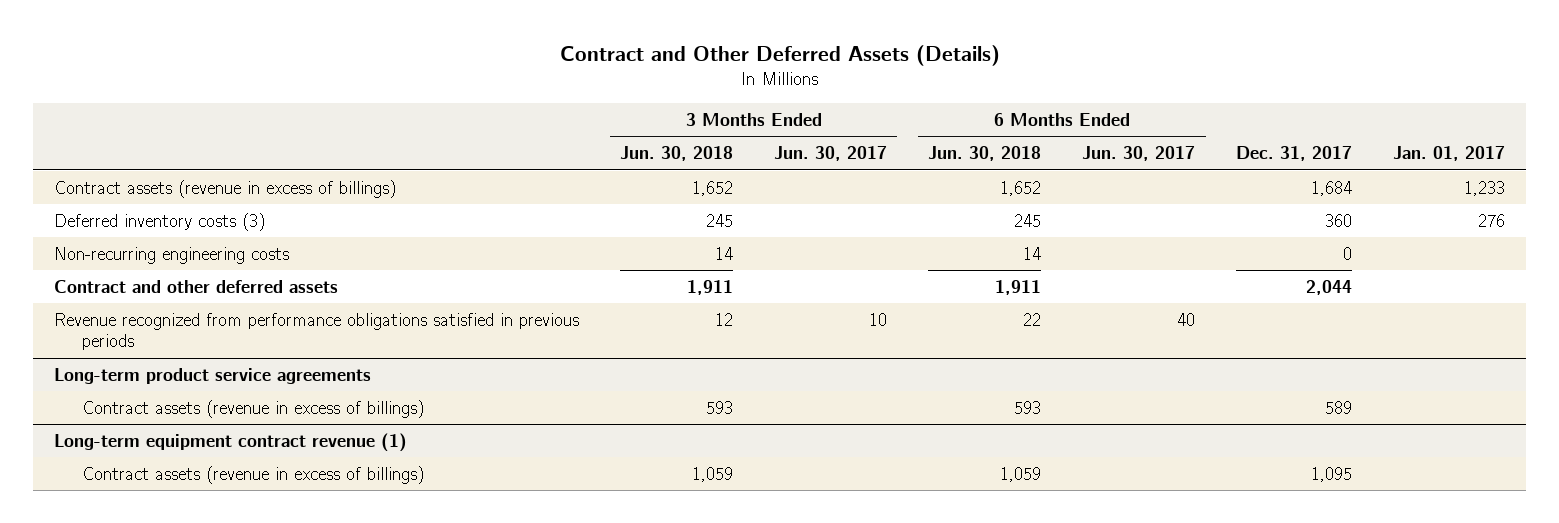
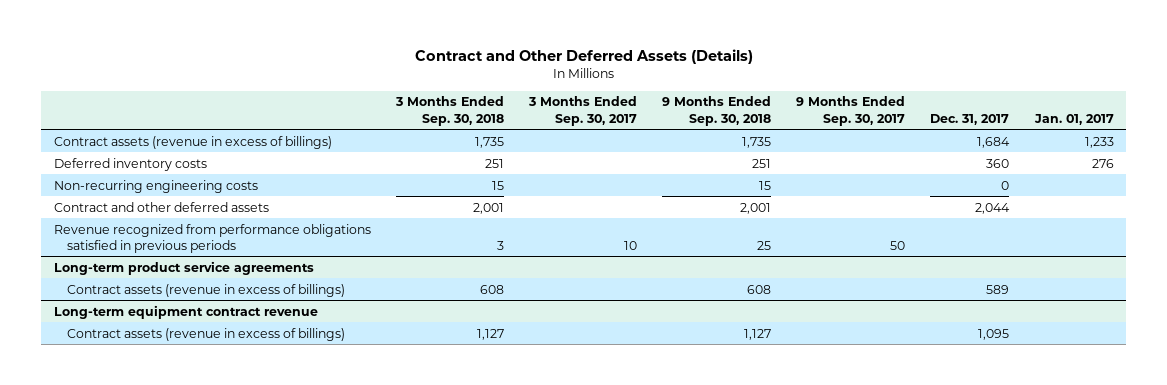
- | 3 Months Ended Jun. 30, 2018 | 3 Months Ended Jun. 30, 2017 | 6 Months Ended Jun. 30, 2018 | 6 Months Ended Jun. 30, 2017 | Dec. 31, 2017 | Jan. 01, 2017
+ | 3 Months Ended Sep. 30, 2018 | 3 Months Ended Sep. 30, 2017 | 9 Months Ended Sep. 30, 2018 | 9 Months Ended Sep. 30, 2017 | Dec. 31, 2017 | Jan. 01, 2017
- Deferred inventory costs (3) | 245 | | 245 | | 360 | 276
+ Deferred inventory costs | 251 | | 251 | | 360 | 276
- Long-term equipment contract revenue (1)
+ Long-term equipment contract revenue

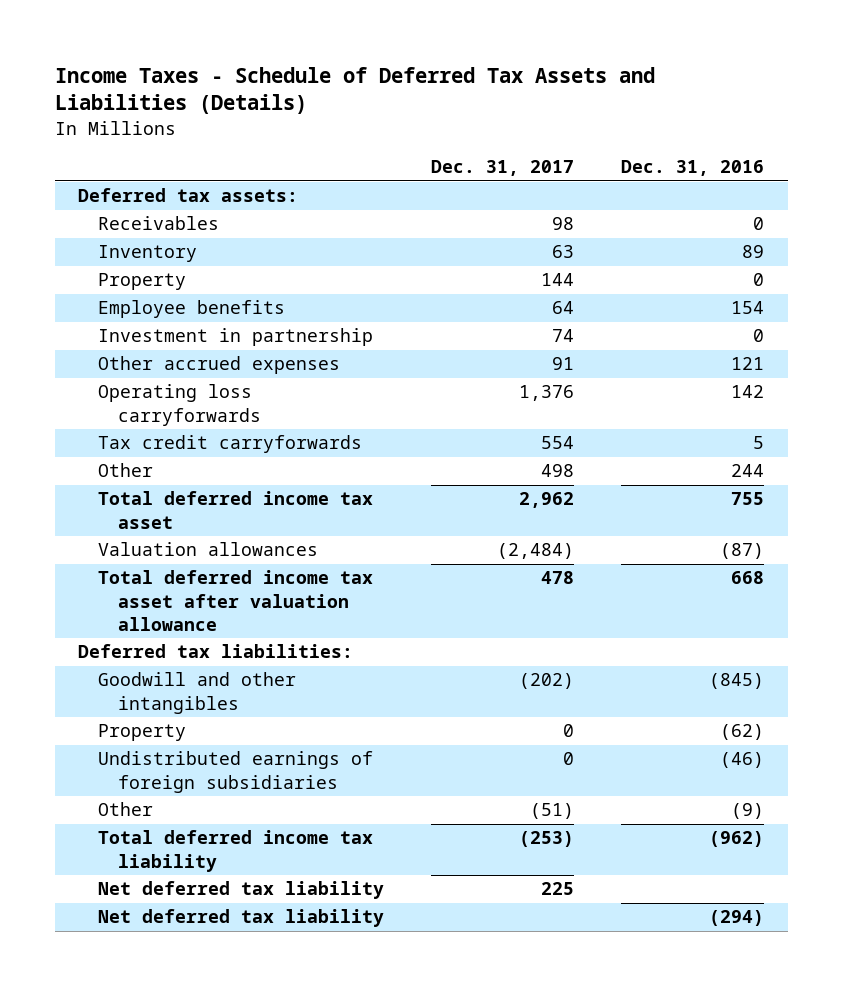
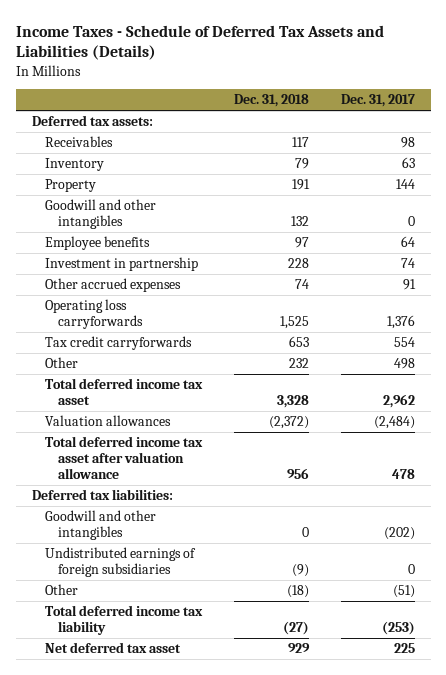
- | Dec. 31, 2017 | Dec. 31, 2016
+ | Dec. 31, 2018 | Dec. 31, 2017
+ Goodwill and other intangibles | 132 | 0
- Property | 0 | (62)
- Net deferred tax liability | 225 |
- Net deferred tax liability | | (294)
+ Net deferred tax asset | 929 | 225

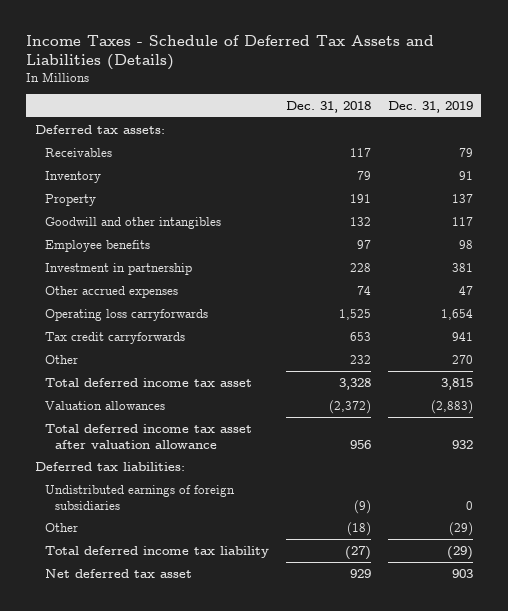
- | Dec. 31, 2018 | Dec. 31, 2017
+ | Dec. 31, 2018 | Dec. 31, 2019
- Goodwill and other intangibles | 0 | (202)

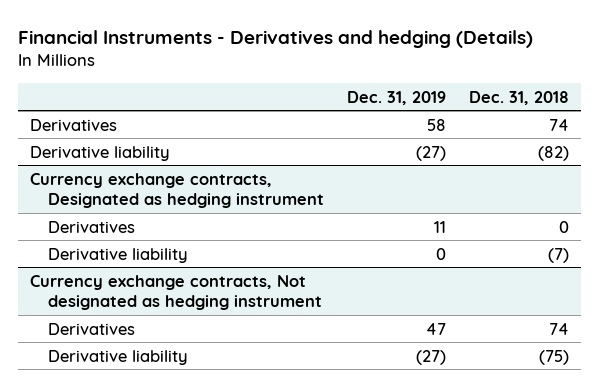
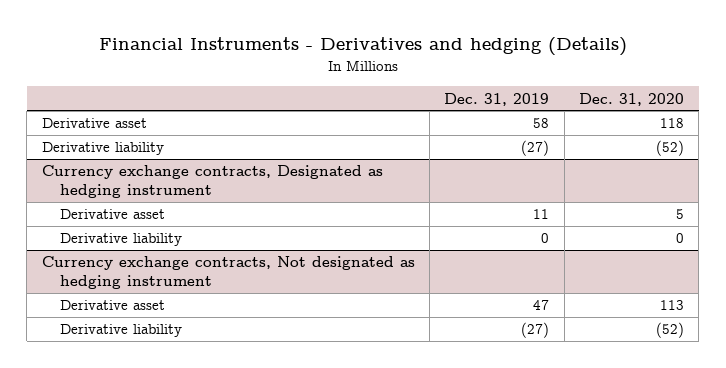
- | Dec. 31, 2019 | Dec. 31, 2018
+ | Dec. 31, 2019 | Dec. 31, 2020
- Derivatives | 58 | 74
+ Derivative asset | 58 | 118
@ Currency exchange contracts, Designated as hedging instrument
- Derivatives | 11 | 0
+ Derivative asset | 11 | 5
@ Currency exchange contracts, Not designated as hedging instrument
- Derivatives | 47 | 74
+ Derivative asset | 47 | 113

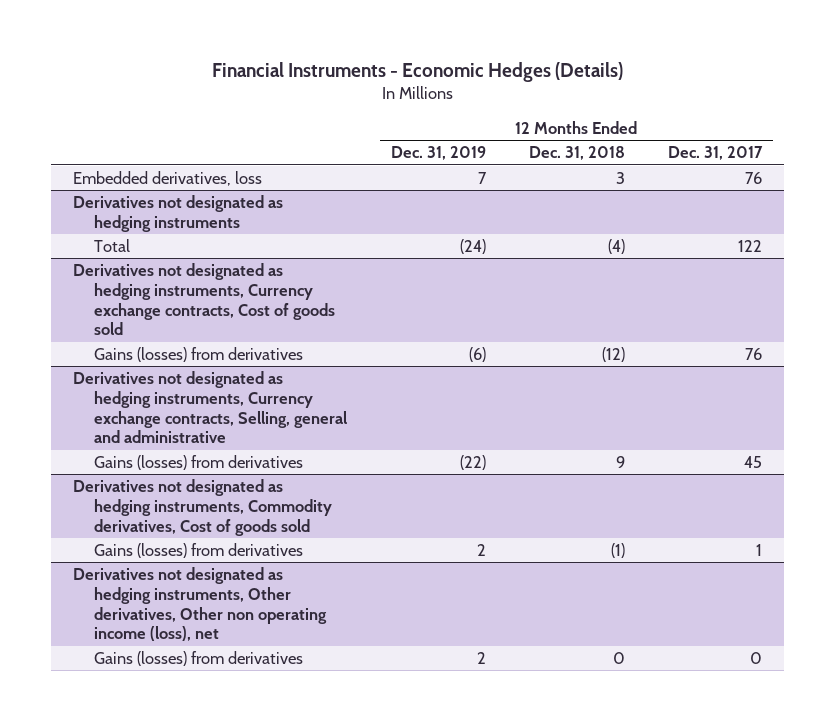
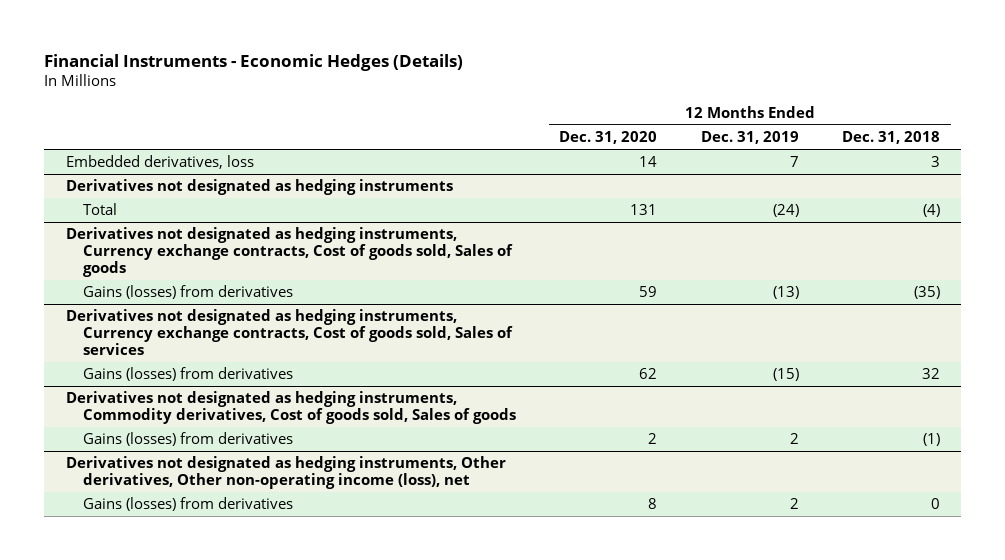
- | 12 Months Ended Dec. 31, 2019 | 12 Months Ended Dec. 31, 2018 | 12 Months Ended Dec. 31, 2017
+ | 12 Months Ended Dec. 31, 2020 | 12 Months Ended Dec. 31, 2019 | 12 Months Ended Dec. 31, 2018
- Derivatives not designated as hedging instruments, Currency exchange contracts, Cost of goods sold
- Gains (losses) from derivatives | (6) | (12) | 76
- Derivatives not designated as hedging instruments, Currency exchange contracts, Selling, general and administrative
- Gains (losses) from derivatives | (22) | 9 | 45
- Derivatives not designated as hedging instruments, Commodity derivatives, Cost of goods sold
+ Derivatives not designated as hedging instruments, Currency exchange contracts, Cost of goods sold, Sales of goods
+ Gains (losses) from derivatives | 59 | (13) | (35)
+ Derivatives not designated as hedging instruments, Currency exchange contracts, Cost of goods sold, Sales of services
+ Gains (losses) from derivatives | 62 | (15) | 32
+ Derivatives not designated as hedging instruments, Commodity derivatives, Cost of goods sold, Sales of goods
- Derivatives not designated as hedging instruments, Other derivatives, Other non operating income (loss), net
+ Derivatives not designated as hedging instruments, Other derivatives, Other non-operating income (loss), net

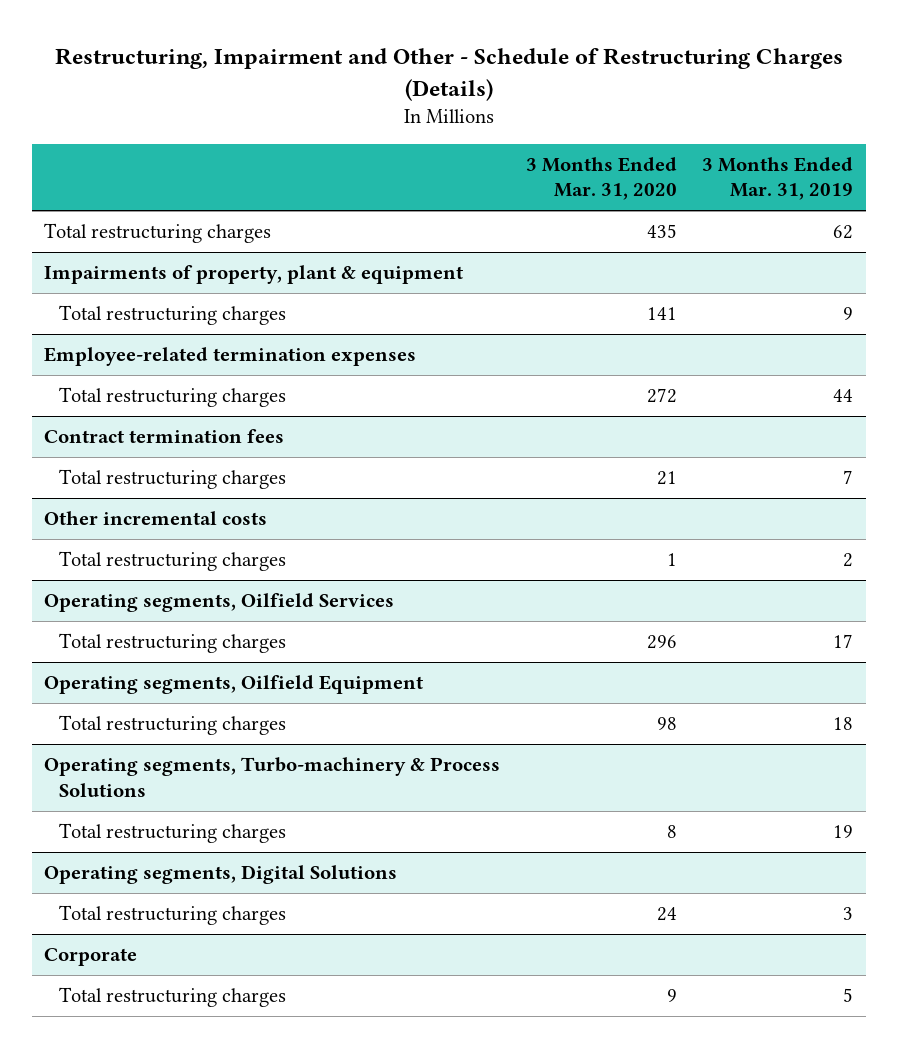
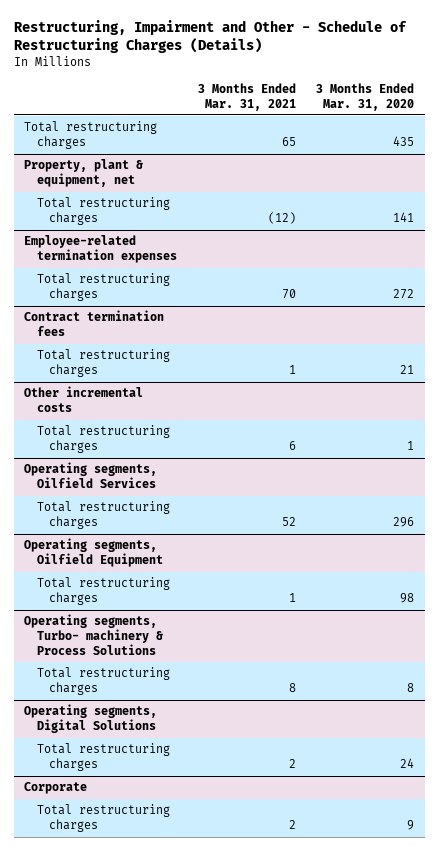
- | 3 Months Ended Mar. 31, 2020 | 3 Months Ended Mar. 31, 2019
+ | 3 Months Ended Mar. 31, 2021 | 3 Months Ended Mar. 31, 2020
- Impairments of property, plant & equipment
+ Property, plant & equipment, net
- Operating segments, Turbo-machinery & Process Solutions
+ Operating segments, Turbo- machinery & Process Solutions

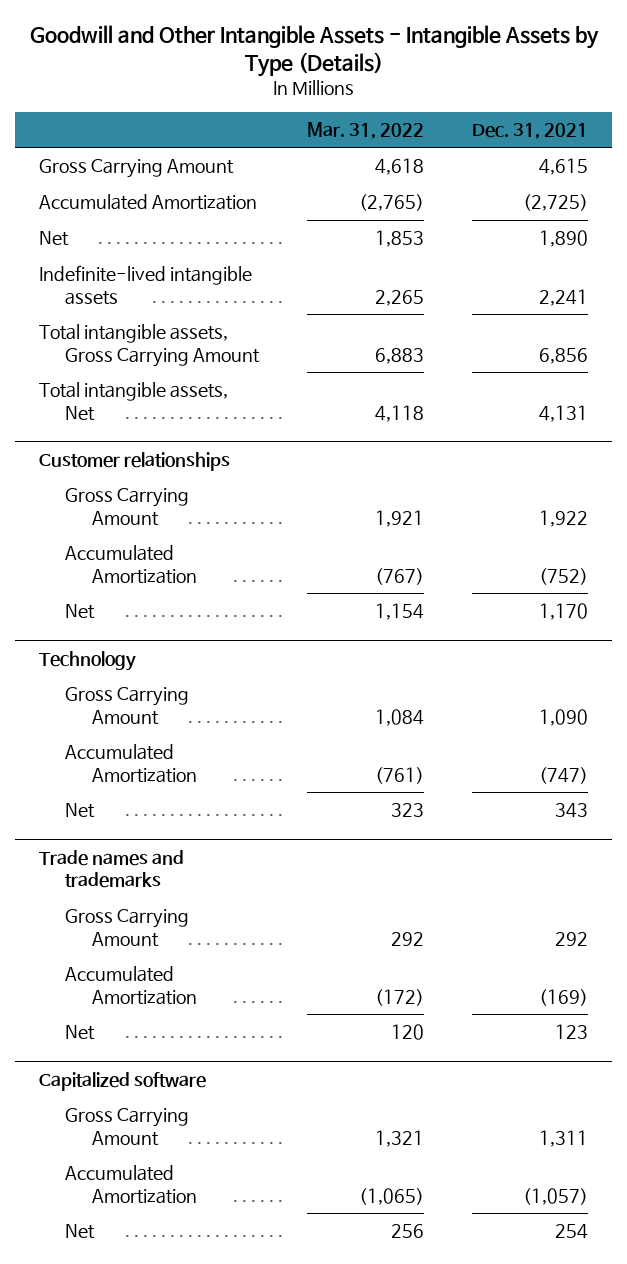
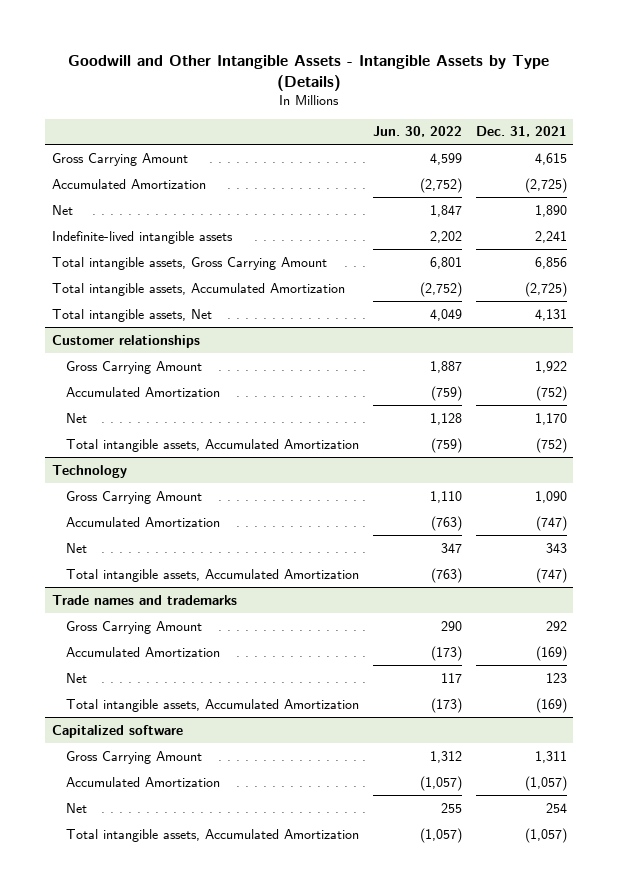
- | Mar. 31, 2022 | Dec. 31, 2021
+ | Jun. 30, 2022 | Dec. 31, 2021
+ Total intangible assets, Accumulated Amortization | (2,752) | (2,725)
@ Customer relationships
+ Total intangible assets, Accumulated Amortization | (759) | (752)
@ Technology
+ Total intangible assets, Accumulated Amortization | (763) | (747)
@ Trade names and trademarks
+ Total intangible assets, Accumulated Amortization | (173) | (169)
@ Capitalized software
+ Total intangible assets, Accumulated Amortization | (1,057) | (1,057)

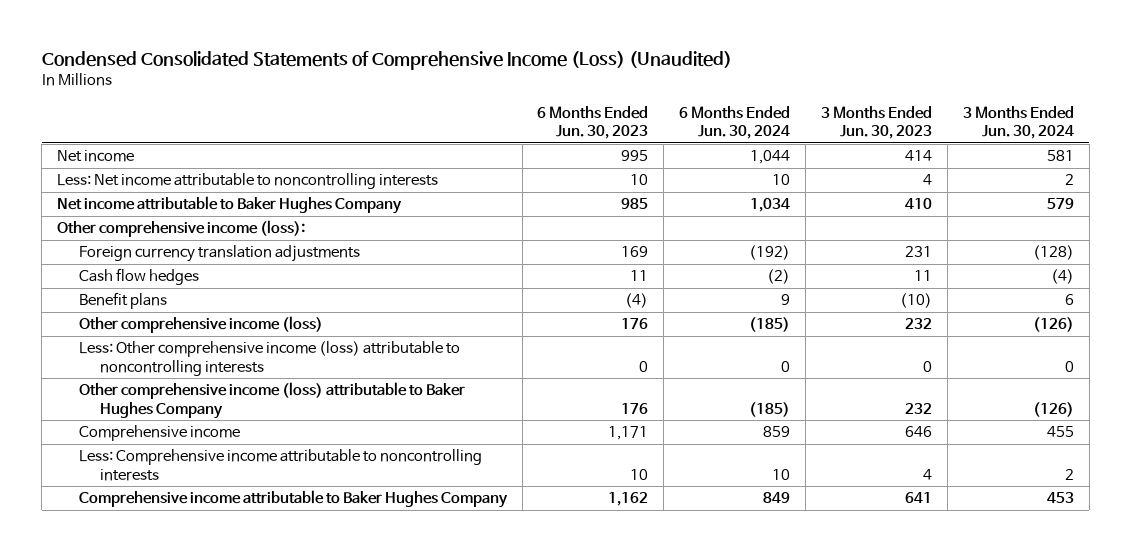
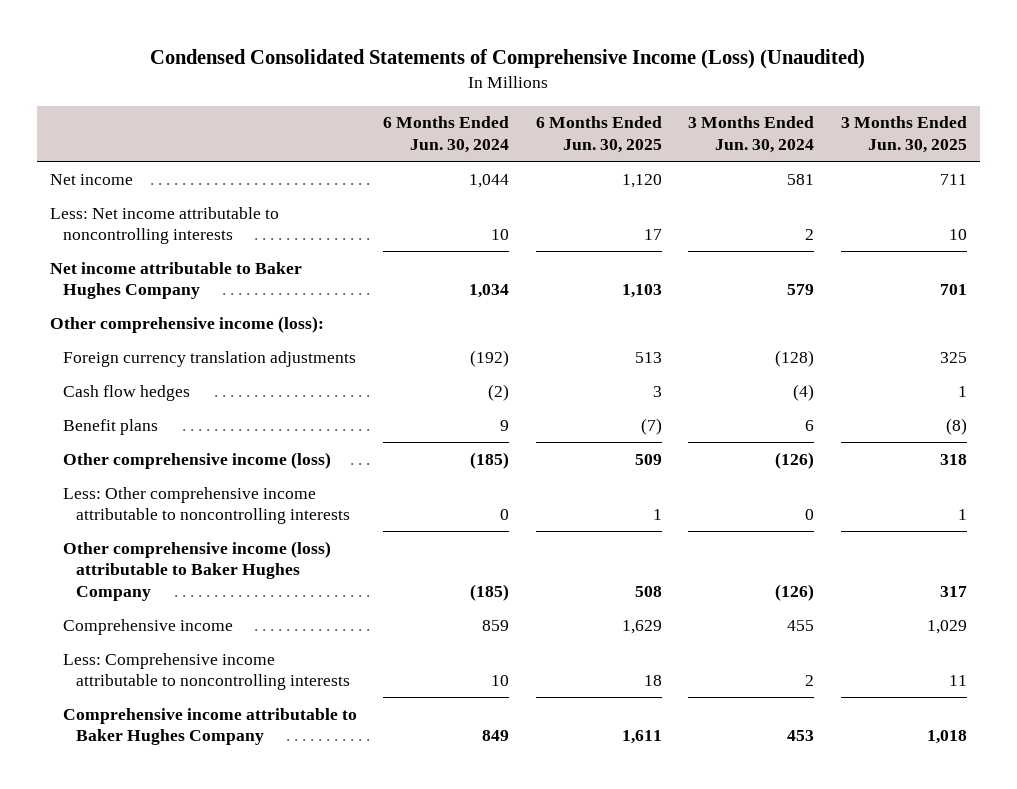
- | 6 Months Ended Jun. 30, 2023 | 6 Months Ended Jun. 30, 2024 | 3 Months Ended Jun. 30, 2023 | 3 Months Ended Jun. 30, 2024
+ | 6 Months Ended Jun. 30, 2024 | 6 Months Ended Jun. 30, 2025 | 3 Months Ended Jun. 30, 2024 | 3 Months Ended Jun. 30, 2025
- Less: Other comprehensive income (loss) attributable to noncontrolling interests | 0 | 0 | 0 | 0
+ Less: Other comprehensive income attributable to noncontrolling interests | 0 | 1 | 0 | 1

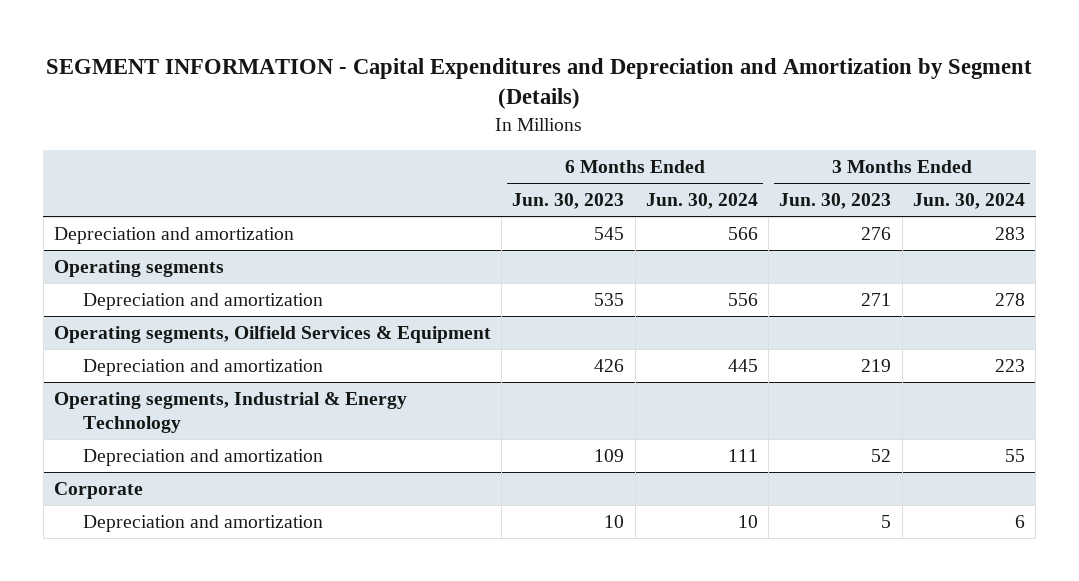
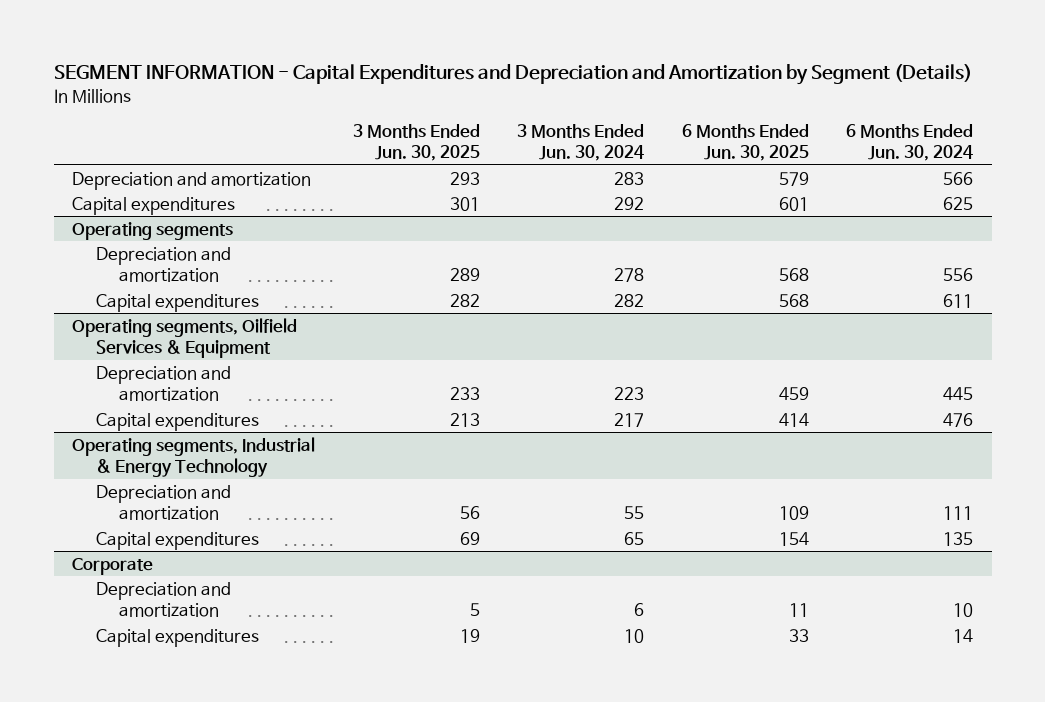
- | 6 Months Ended Jun. 30, 2023 | 6 Months Ended Jun. 30, 2024 | 3 Months Ended Jun. 30, 2023 | 3 Months Ended Jun. 30, 2024
+ | 3 Months Ended Jun. 30, 2025 | 3 Months Ended Jun. 30, 2024 | 6 Months Ended Jun. 30, 2025 | 6 Months Ended Jun. 30, 2024
+ Capital expenditures | 301 | 292 | 601 | 625
@ Operating segments
+ Capital expenditures | 282 | 282 | 568 | 611
@ Operating segments, Oilfield Services & Equipment
+ Capital expenditures | 213 | 217 | 414 | 476
@ Operating segments, Industrial & Energy Technology
+ Capital expenditures | 69 | 65 | 154 | 135
@ Corporate
+ Capital expenditures | 19 | 10 | 33 | 14

